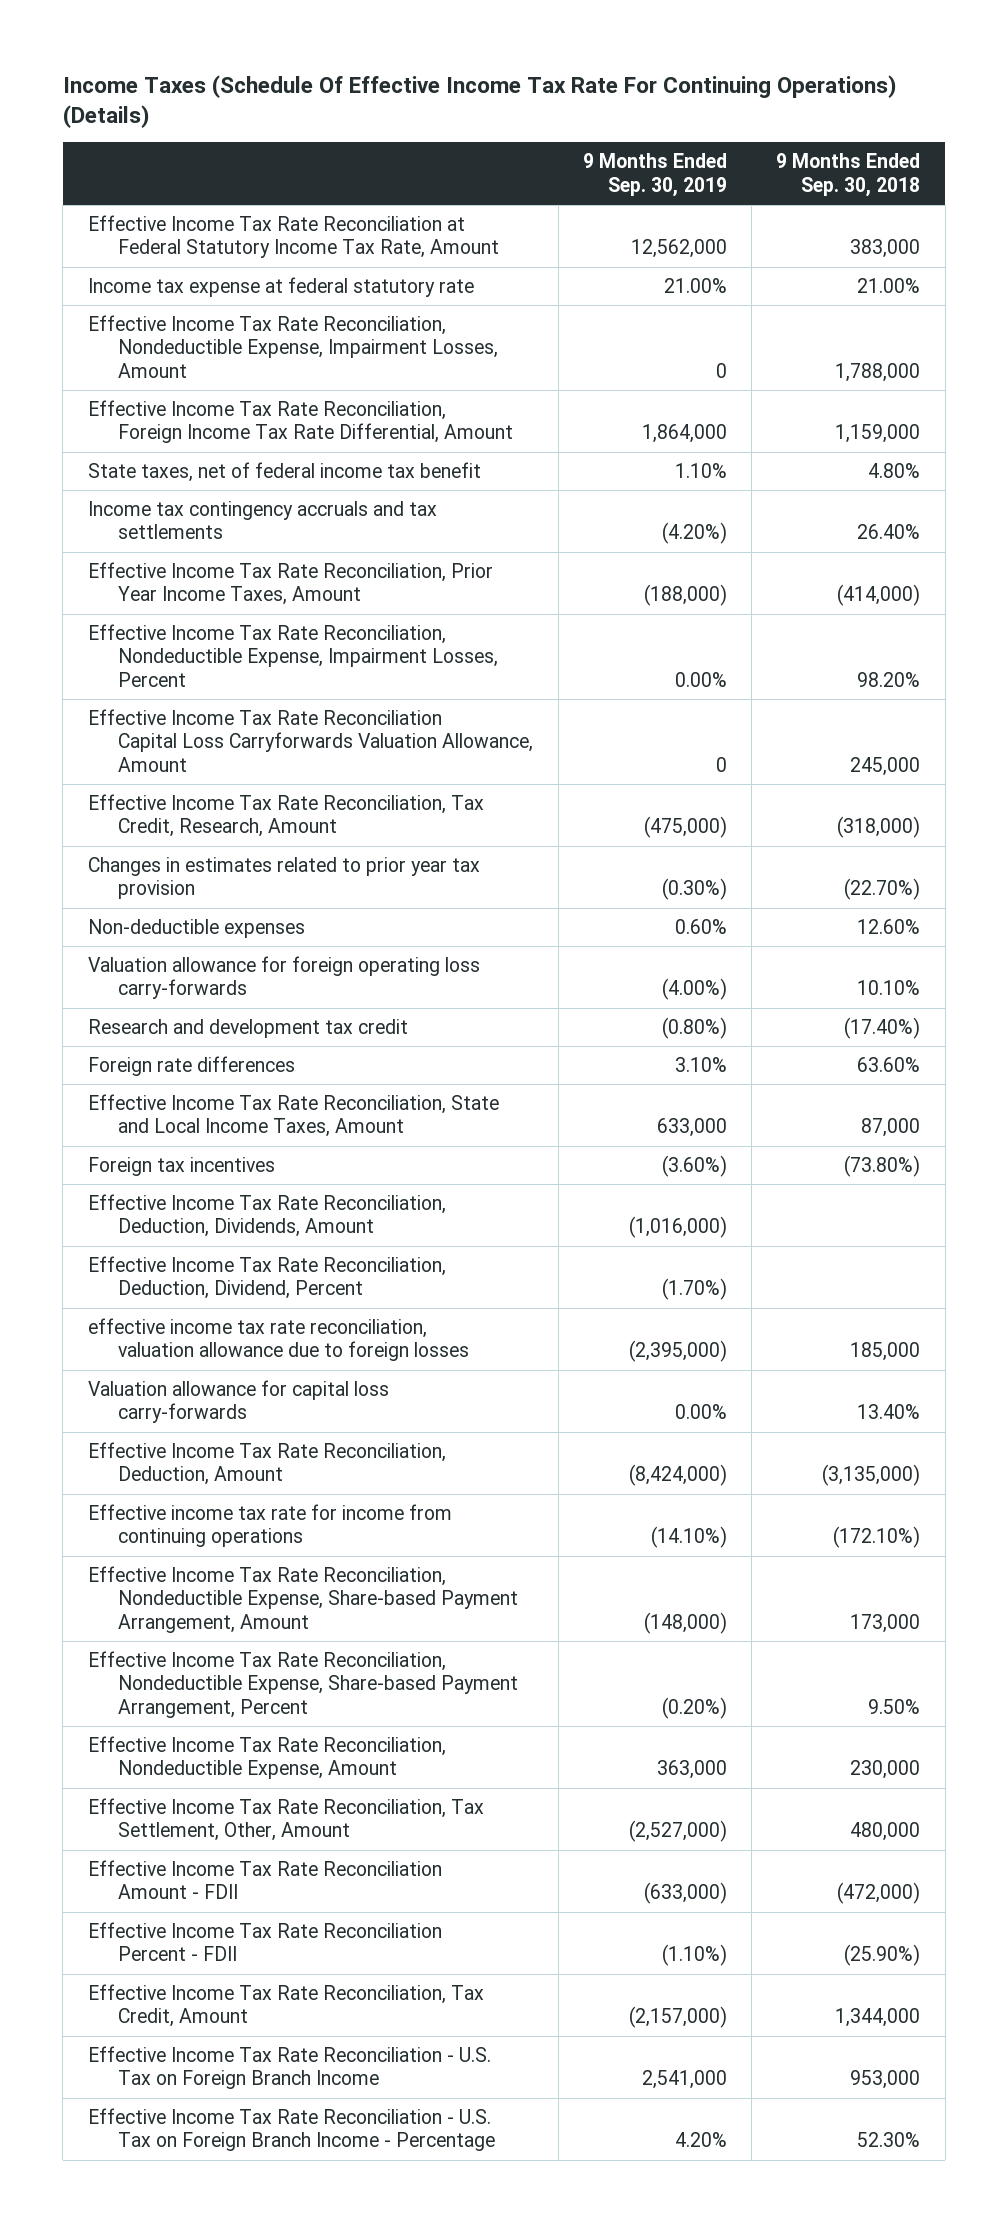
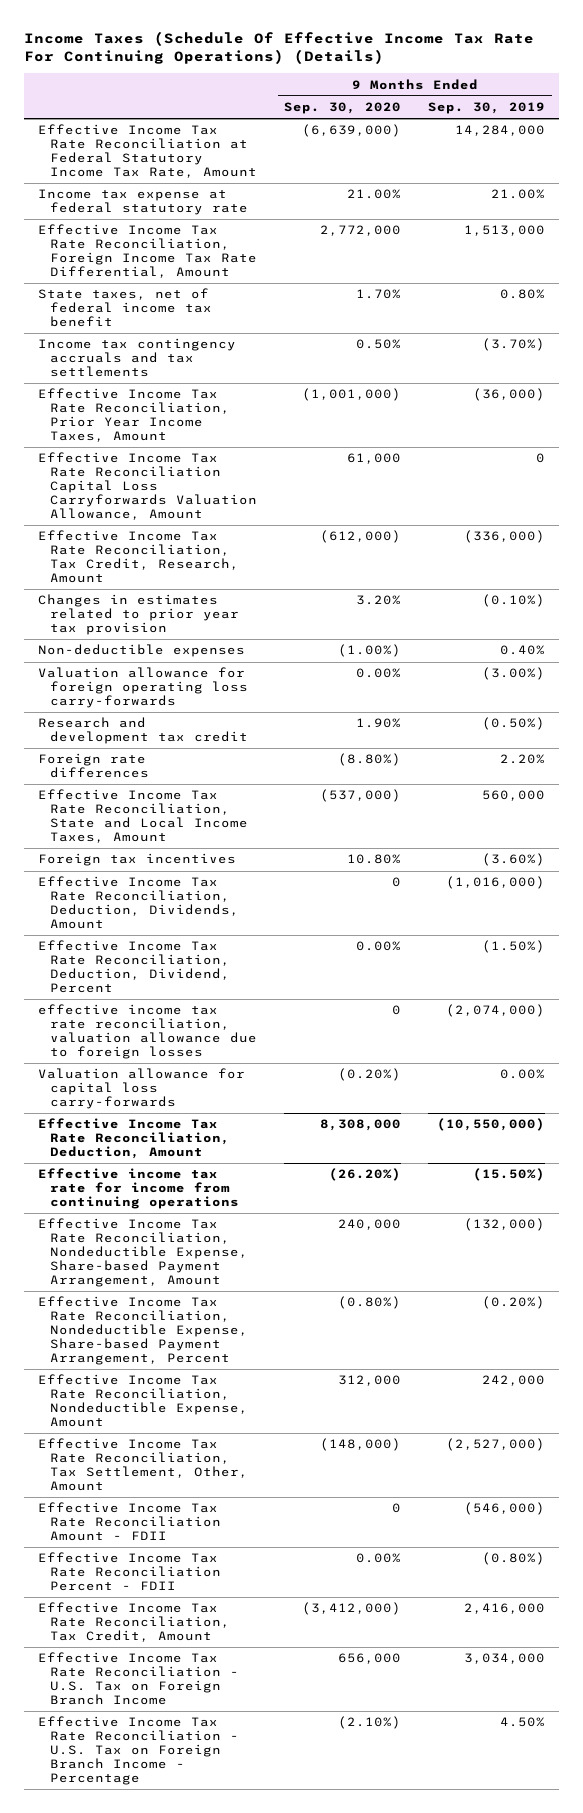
- | 9 Months Ended Sep. 30, 2019 | 9 Months Ended Sep. 30, 2018
+ | 9 Months Ended Sep. 30, 2020 | 9 Months Ended Sep. 30, 2019
- Effective Income Tax Rate Reconciliation at Federal Statutory Income Tax Rate, Amount | 12,562,000 | 383,000
+ Effective Income Tax Rate Reconciliation at Federal Statutory Income Tax Rate, Amount | (6,639,000) | 14,284,000
- Effective Income Tax Rate Reconciliation, Nondeductible Expense, Impairment Losses, Amount | 0 | 1,788,000
- Effective Income Tax Rate Reconciliation, Foreign Income Tax Rate Differential, Amount | 1,864,000 | 1,159,000
- State taxes, net of federal income tax benefit | 1.10% | 4.80%
- Income tax contingency accruals and tax settlements | (4.20%) | 26.40%
- Effective Income Tax Rate Reconciliation, Prior Year Income Taxes, Amount | (188,000) | (414,000)
- Effective Income Tax Rate Reconciliation, Nondeductible Expense, Impairment Losses, Percent | 0.00% | 98.20%
+ Effective Income Tax Rate Reconciliation, Foreign Income Tax Rate Differential, Amount | 2,772,000 | 1,513,000
+ State taxes, net of federal income tax benefit | 1.70% | 0.80%
+ Income tax contingency accruals and tax settlements | 0.50% | (3.70%)
+ Effective Income Tax Rate Reconciliation, Prior Year Income Taxes, Amount | (1,001,000) | (36,000)
- Effective Income Tax Rate Reconciliation, Tax Credit, Research, Amount | (475,000) | (318,000)
- Changes in estimates related to prior year tax provision | (0.30%) | (22.70%)
- Non-deductible expenses | 0.60% | 12.60%
- Valuation allowance for foreign operating loss carry-forwards | (4.00%) | 10.10%
- Research and development tax credit | (0.80%) | (17.40%)
- Foreign rate differences | 3.10% | 63.60%
- Effective Income Tax Rate Reconciliation, State and Local Income Taxes, Amount | 633,000 | 87,000
+ Effective Income Tax Rate Reconciliation, Tax Credit, Research, Amount | (612,000) | (336,000)
+ Changes in estimates related to prior year tax provision | 3.20% | (0.10%)
+ Non-deductible expenses | (1.00%) | 0.40%
+ Valuation allowance for foreign operating loss carry-forwards | 0.00% | (3.00%)
+ Research and development tax credit | 1.90% | (0.50%)
+ Foreign rate differences | (8.80%) | 2.20%
+ Effective Income Tax Rate Reconciliation, State and Local Income Taxes, Amount | (537,000) | 560,000
- Effective Income Tax Rate Reconciliation, Deduction, Dividend, Percent | (1.70%) |
- effective income tax rate reconciliation, valuation allowance due to foreign losses | (2,395,000) | 185,000
+ Effective Income Tax Rate Reconciliation, Deduction, Dividend, Percent | 0.00% | (1.50%)
+ effective income tax rate reconciliation, valuation allowance due to foreign losses | 0 | (2,074,000)
- Effective Income Tax Rate Reconciliation, Deduction, Amount | (8,424,000) | (3,135,000)
- Effective income tax rate for income from continuing operations | (14.10%) | (172.10%)
- Effective Income Tax Rate Reconciliation, Nondeductible Expense, Share-based Payment Arrangement, Amount | (148,000) | 173,000
+ Effective Income Tax Rate Reconciliation, Deduction, Amount | 8,308,000 | (10,550,000)
+ Effective income tax rate for income from continuing operations | (26.20%) | (15.50%)
+ Effective Income Tax Rate Reconciliation, Nondeductible Expense, Share-based Payment Arrangement, Amount | 240,000 | (132,000)
- Effective Income Tax Rate Reconciliation, Nondeductible Expense, Amount | 363,000 | 230,000
+ Effective Income Tax Rate Reconciliation, Nondeductible Expense, Amount | 312,000 | 242,000
- Effective Income Tax Rate Reconciliation Amount - FDII | (633,000) | (472,000)
- Effective Income Tax Rate Reconciliation Percent - FDII | (1.10%) | (25.90%)
- Effective Income Tax Rate Reconciliation, Tax Credit, Amount | (2,157,000) | 1,344,000
- Effective Income Tax Rate Reconciliation - U.S. Tax on Foreign Branch Income | 2,541,000 | 953,000
- Effective Income Tax Rate Reconciliation - U.S. Tax on Foreign Branch Income - Percentage | 4.20% | 52.30%
+ Effective Income Tax Rate Reconciliation Amount - FDII | 0 | (546,000)
+ Effective Income Tax Rate Reconciliation Percent - FDII | 0.00% | (0.80%)
+ Effective Income Tax Rate Reconciliation, Tax Credit, Amount | (3,412,000) | 2,416,000
+ Effective Income Tax Rate Reconciliation - U.S. Tax on Foreign Branch Income | 656,000 | 3,034,000
+ Effective Income Tax Rate Reconciliation - U.S. Tax on Foreign Branch Income - Percentage | (2.10%) | 4.50%

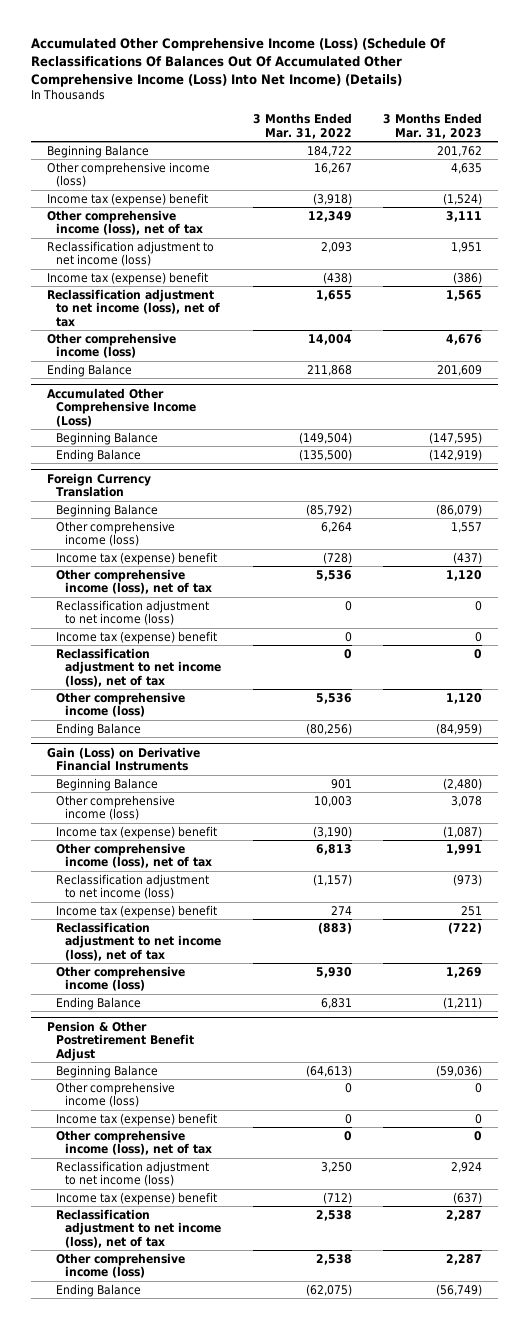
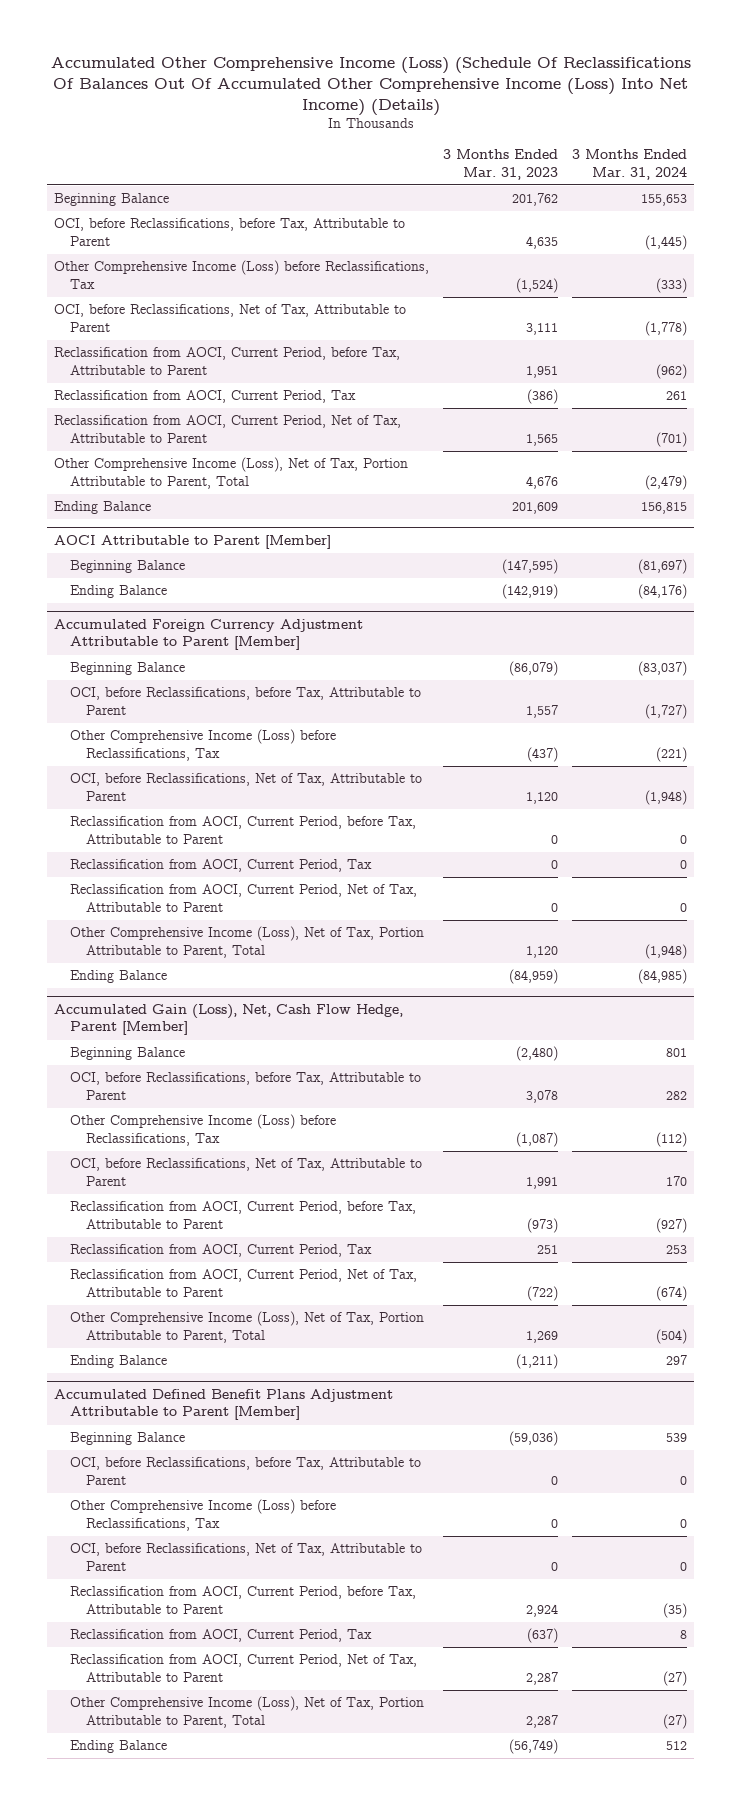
- | 3 Months Ended Mar. 31, 2022 | 3 Months Ended Mar. 31, 2023
+ | 3 Months Ended Mar. 31, 2023 | 3 Months Ended Mar. 31, 2024
- Other comprehensive income (loss) | 16,267 | 4,635
- Income tax (expense) benefit | (3,918) | (1,524)
- Other comprehensive income (loss), net of tax | 12,349 | 3,111
- Reclassification adjustment to net income (loss) | 2,093 | 1,951
- Income tax (expense) benefit | (438) | (386)
- Reclassification adjustment to net income (loss), net of tax | 1,655 | 1,565
- Other comprehensive income (loss) | 14,004 | 4,676
+ OCI, before Reclassifications, before Tax, Attributable to Parent | 4,635 | (1,445)
+ Other Comprehensive Income (Loss) before Reclassifications, Tax | (1,524) | (333)
+ OCI, before Reclassifications, Net of Tax, Attributable to Parent | 3,111 | (1,778)
+ Reclassification from AOCI, Current Period, before Tax, Attributable to Parent | 1,951 | (962)
+ Reclassification from AOCI, Current Period, Tax | (386) | 261
+ Reclassification from AOCI, Current Period, Net of Tax, Attributable to Parent | 1,565 | (701)
+ Other Comprehensive Income (Loss), Net of Tax, Portion Attributable to Parent, Total | 4,676 | (2,479)
- Accumulated Other Comprehensive Income (Loss)
+ AOCI Attributable to Parent [Member]
- Foreign Currency Translation
+ Accumulated Foreign Currency Adjustment Attributable to Parent [Member]
- Other comprehensive income (loss) | 6,264 | 1,557
- Income tax (expense) benefit | (728) | (437)
- Other comprehensive income (loss), net of tax | 5,536 | 1,120
- Reclassification adjustment to net income (loss) | 0 | 0
- Income tax (expense) benefit | 0 | 0
- Reclassification adjustment to net income (loss), net of tax | 0 | 0
- Other comprehensive income (loss) | 5,536 | 1,120
+ OCI, before Reclassifications, before Tax, Attributable to Parent | 1,557 | (1,727)
+ Other Comprehensive Income (Loss) before Reclassifications, Tax | (437) | (221)
+ OCI, before Reclassifications, Net of Tax, Attributable to Parent | 1,120 | (1,948)
+ Reclassification from AOCI, Current Period, before Tax, Attributable to Parent | 0 | 0
+ Reclassification from AOCI, Current Period, Tax | 0 | 0
+ Reclassification from AOCI, Current Period, Net of Tax, Attributable to Parent | 0 | 0
+ Other Comprehensive Income (Loss), Net of Tax, Portion Attributable to Parent, Total | 1,120 | (1,948)
- Gain (Loss) on Derivative Financial Instruments
+ Accumulated Gain (Loss), Net, Cash Flow Hedge, Parent [Member]
- Other comprehensive income (loss) | 10,003 | 3,078
- Income tax (expense) benefit | (3,190) | (1,087)
- Other comprehensive income (loss), net of tax | 6,813 | 1,991
- Reclassification adjustment to net income (loss) | (1,157) | (973)
- Income tax (expense) benefit | 274 | 251
- Reclassification adjustment to net income (loss), net of tax | (883) | (722)
- Other comprehensive income (loss) | 5,930 | 1,269
+ OCI, before Reclassifications, before Tax, Attributable to Parent | 3,078 | 282
+ Other Comprehensive Income (Loss) before Reclassifications, Tax | (1,087) | (112)
+ OCI, before Reclassifications, Net of Tax, Attributable to Parent | 1,991 | 170
+ Reclassification from AOCI, Current Period, before Tax, Attributable to Parent | (973) | (927)
+ Reclassification from AOCI, Current Period, Tax | 251 | 253
+ Reclassification from AOCI, Current Period, Net of Tax, Attributable to Parent | (722) | (674)
+ Other Comprehensive Income (Loss), Net of Tax, Portion Attributable to Parent, Total | 1,269 | (504)
- Pension & Other Postretirement Benefit Adjust
+ Accumulated Defined Benefit Plans Adjustment Attributable to Parent [Member]
- Other comprehensive income (loss) | 0 | 0
- Income tax (expense) benefit | 0 | 0
- Other comprehensive income (loss), net of tax | 0 | 0
- Reclassification adjustment to net income (loss) | 3,250 | 2,924
- Income tax (expense) benefit | (712) | (637)
- Reclassification adjustment to net income (loss), net of tax | 2,538 | 2,287
- Other comprehensive income (loss) | 2,538 | 2,287
+ OCI, before Reclassifications, before Tax, Attributable to Parent | 0 | 0
+ Other Comprehensive Income (Loss) before Reclassifications, Tax | 0 | 0
+ OCI, before Reclassifications, Net of Tax, Attributable to Parent | 0 | 0
+ Reclassification from AOCI, Current Period, before Tax, Attributable to Parent | 2,924 | (35)
+ Reclassification from AOCI, Current Period, Tax | (637) | 8
+ Reclassification from AOCI, Current Period, Net of Tax, Attributable to Parent | 2,287 | (27)
+ Other Comprehensive Income (Loss), Net of Tax, Portion Attributable to Parent, Total | 2,287 | (27)

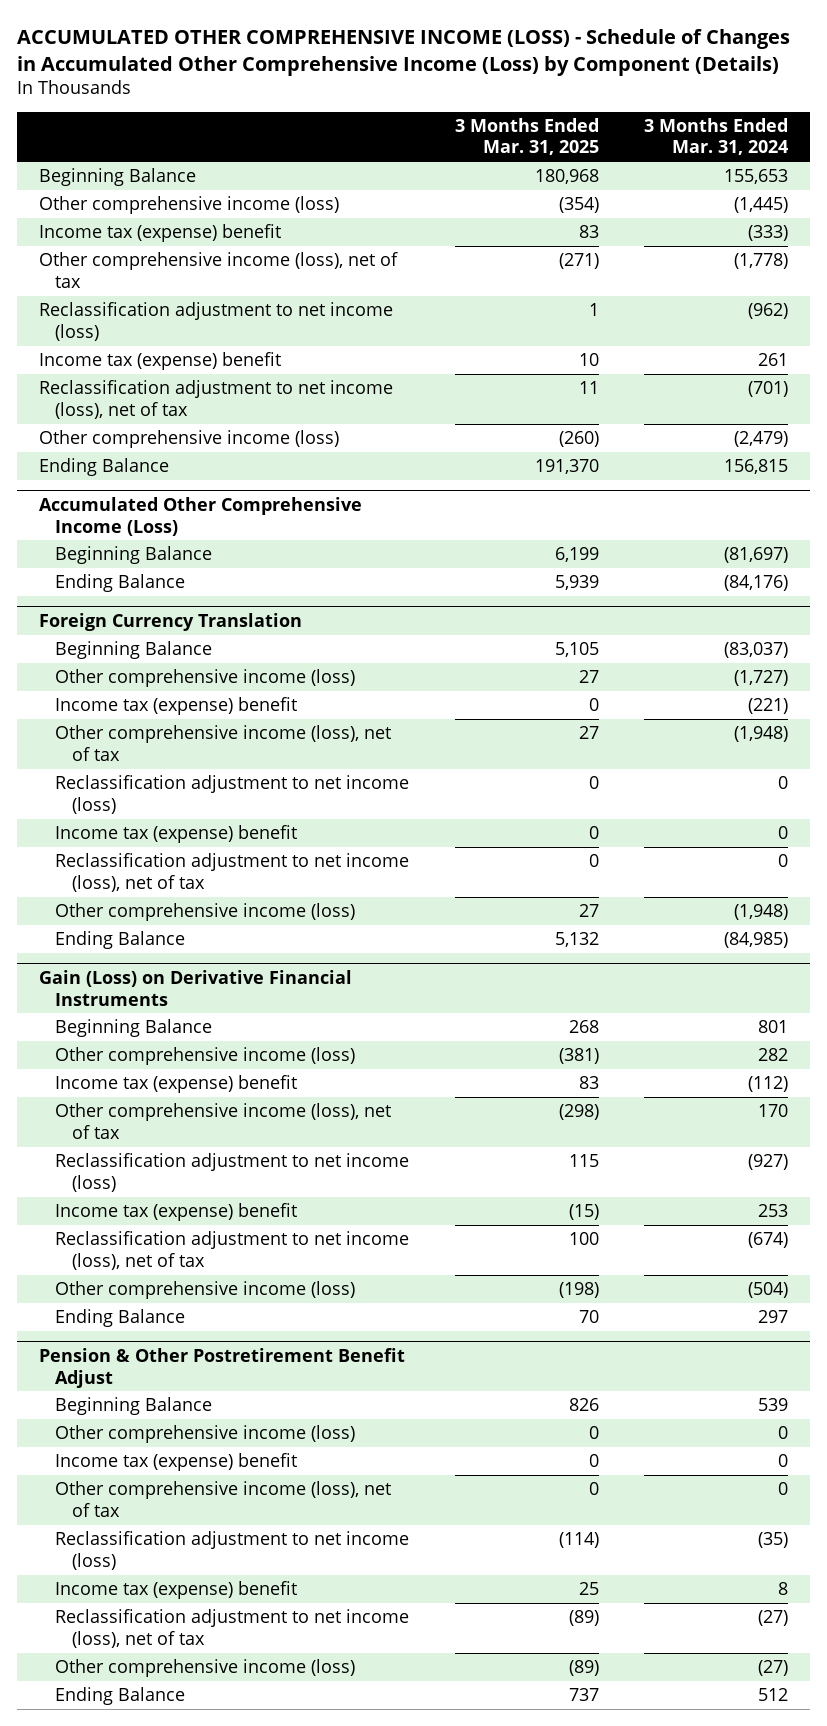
- Accumulated Other Comprehensive Income (Loss) (Schedule Of Reclassifications Of Balances Out Of Accumulated Other Comprehensive Income (Loss) Into Net Income) (Details)
+ ACCUMULATED OTHER COMPREHENSIVE INCOME (LOSS) - Schedule of Changes in Accumulated Other Comprehensive Income (Loss) by Component (Details)
- | 3 Months Ended Mar. 31, 2023 | 3 Months Ended Mar. 31, 2024
+ | 3 Months Ended Mar. 31, 2025 | 3 Months Ended Mar. 31, 2024
- OCI, before Reclassifications, before Tax, Attributable to Parent | 4,635 | (1,445)
- Other Comprehensive Income (Loss) before Reclassifications, Tax | (1,524) | (333)
- OCI, before Reclassifications, Net of Tax, Attributable to Parent | 3,111 | (1,778)
- Reclassification from AOCI, Current Period, before Tax, Attributable to Parent | 1,951 | (962)
- Reclassification from AOCI, Current Period, Tax | (386) | 261
- Reclassification from AOCI, Current Period, Net of Tax, Attributable to Parent | 1,565 | (701)
- Other Comprehensive Income (Loss), Net of Tax, Portion Attributable to Parent, Total | 4,676 | (2,479)
+ Other comprehensive income (loss) | (354) | (1,445)
+ Income tax (expense) benefit | 83 | (333)
+ Other comprehensive income (loss), net of tax | (271) | (1,778)
+ Reclassification adjustment to net income (loss) | 1 | (962)
+ Income tax (expense) benefit | 10 | 261
+ Reclassification adjustment to net income (loss), net of tax | 11 | (701)
+ Other comprehensive income (loss) | (260) | (2,479)
- AOCI Attributable to Parent [Member]
+ Accumulated Other Comprehensive Income (Loss)
- Accumulated Foreign Currency Adjustment Attributable to Parent [Member]
+ Foreign Currency Translation
- OCI, before Reclassifications, before Tax, Attributable to Parent | 1,557 | (1,727)
- Other Comprehensive Income (Loss) before Reclassifications, Tax | (437) | (221)
- OCI, before Reclassifications, Net of Tax, Attributable to Parent | 1,120 | (1,948)
- Reclassification from AOCI, Current Period, before Tax, Attributable to Parent | 0 | 0
- Reclassification from AOCI, Current Period, Tax | 0 | 0
- Reclassification from AOCI, Current Period, Net of Tax, Attributable to Parent | 0 | 0
- Other Comprehensive Income (Loss), Net of Tax, Portion Attributable to Parent, Total | 1,120 | (1,948)
+ Other comprehensive income (loss) | 27 | (1,727)
+ Income tax (expense) benefit | 0 | (221)
+ Other comprehensive income (loss), net of tax | 27 | (1,948)
+ Reclassification adjustment to net income (loss) | 0 | 0
+ Income tax (expense) benefit | 0 | 0
+ Reclassification adjustment to net income (loss), net of tax | 0 | 0
+ Other comprehensive income (loss) | 27 | (1,948)
- Accumulated Gain (Loss), Net, Cash Flow Hedge, Parent [Member]
+ Gain (Loss) on Derivative Financial Instruments
- OCI, before Reclassifications, before Tax, Attributable to Parent | 3,078 | 282
- Other Comprehensive Income (Loss) before Reclassifications, Tax | (1,087) | (112)
- OCI, before Reclassifications, Net of Tax, Attributable to Parent | 1,991 | 170
- Reclassification from AOCI, Current Period, before Tax, Attributable to Parent | (973) | (927)
- Reclassification from AOCI, Current Period, Tax | 251 | 253
- Reclassification from AOCI, Current Period, Net of Tax, Attributable to Parent | (722) | (674)
- Other Comprehensive Income (Loss), Net of Tax, Portion Attributable to Parent, Total | 1,269 | (504)
+ Other comprehensive income (loss) | (381) | 282
+ Income tax (expense) benefit | 83 | (112)
+ Other comprehensive income (loss), net of tax | (298) | 170
+ Reclassification adjustment to net income (loss) | 115 | (927)
+ Income tax (expense) benefit | (15) | 253
+ Reclassification adjustment to net income (loss), net of tax | 100 | (674)
+ Other comprehensive income (loss) | (198) | (504)
- Accumulated Defined Benefit Plans Adjustment Attributable to Parent [Member]
+ Pension & Other Postretirement Benefit Adjust
- OCI, before Reclassifications, before Tax, Attributable to Parent | 0 | 0
- Other Comprehensive Income (Loss) before Reclassifications, Tax | 0 | 0
- OCI, before Reclassifications, Net of Tax, Attributable to Parent | 0 | 0
- Reclassification from AOCI, Current Period, before Tax, Attributable to Parent | 2,924 | (35)
- Reclassification from AOCI, Current Period, Tax | (637) | 8
- Reclassification from AOCI, Current Period, Net of Tax, Attributable to Parent | 2,287 | (27)
- Other Comprehensive Income (Loss), Net of Tax, Portion Attributable to Parent, Total | 2,287 | (27)
+ Other comprehensive income (loss) | 0 | 0
+ Income tax (expense) benefit | 0 | 0
+ Other comprehensive income (loss), net of tax | 0 | 0
+ Reclassification adjustment to net income (loss) | (114) | (35)
+ Income tax (expense) benefit | 25 | 8
+ Reclassification adjustment to net income (loss), net of tax | (89) | (27)
+ Other comprehensive income (loss) | (89) | (27)

